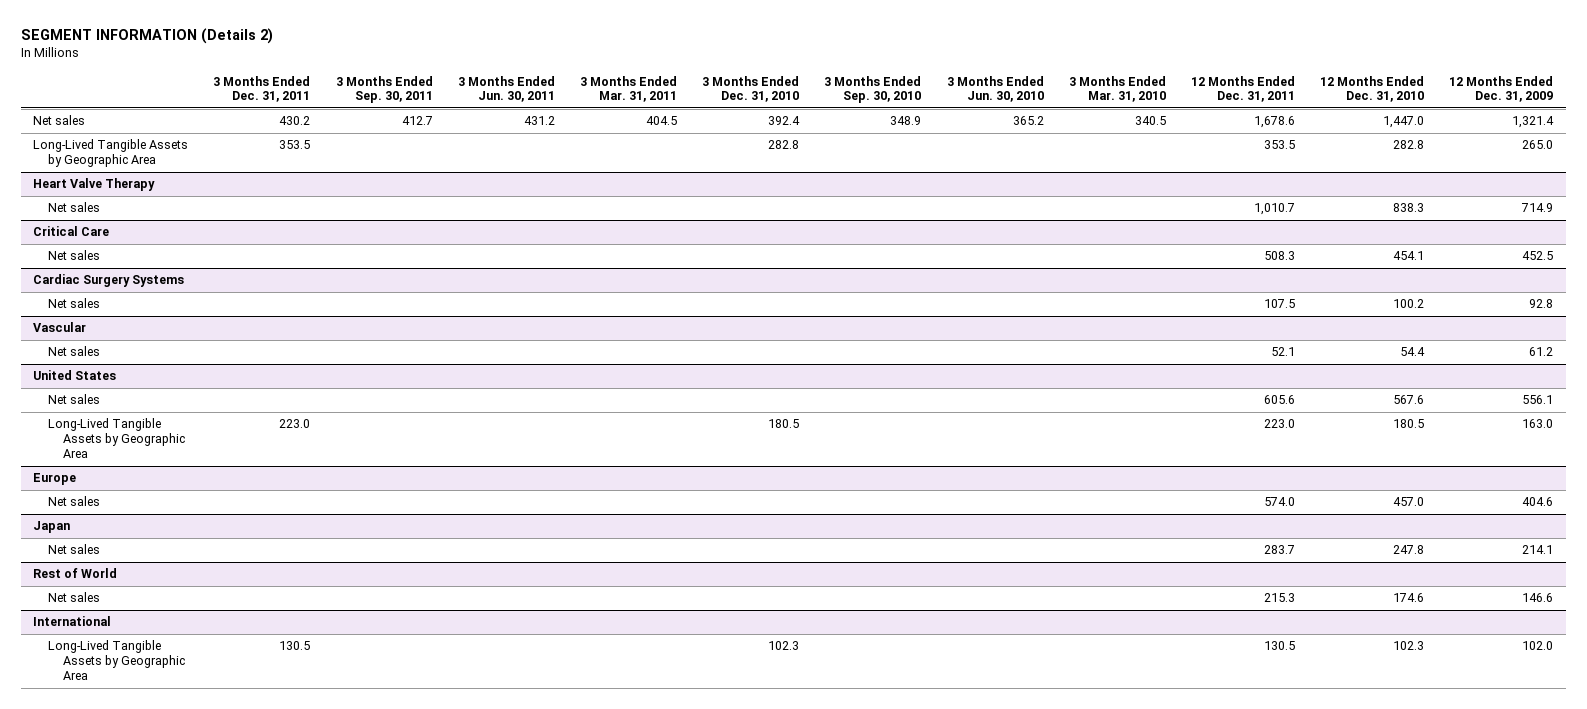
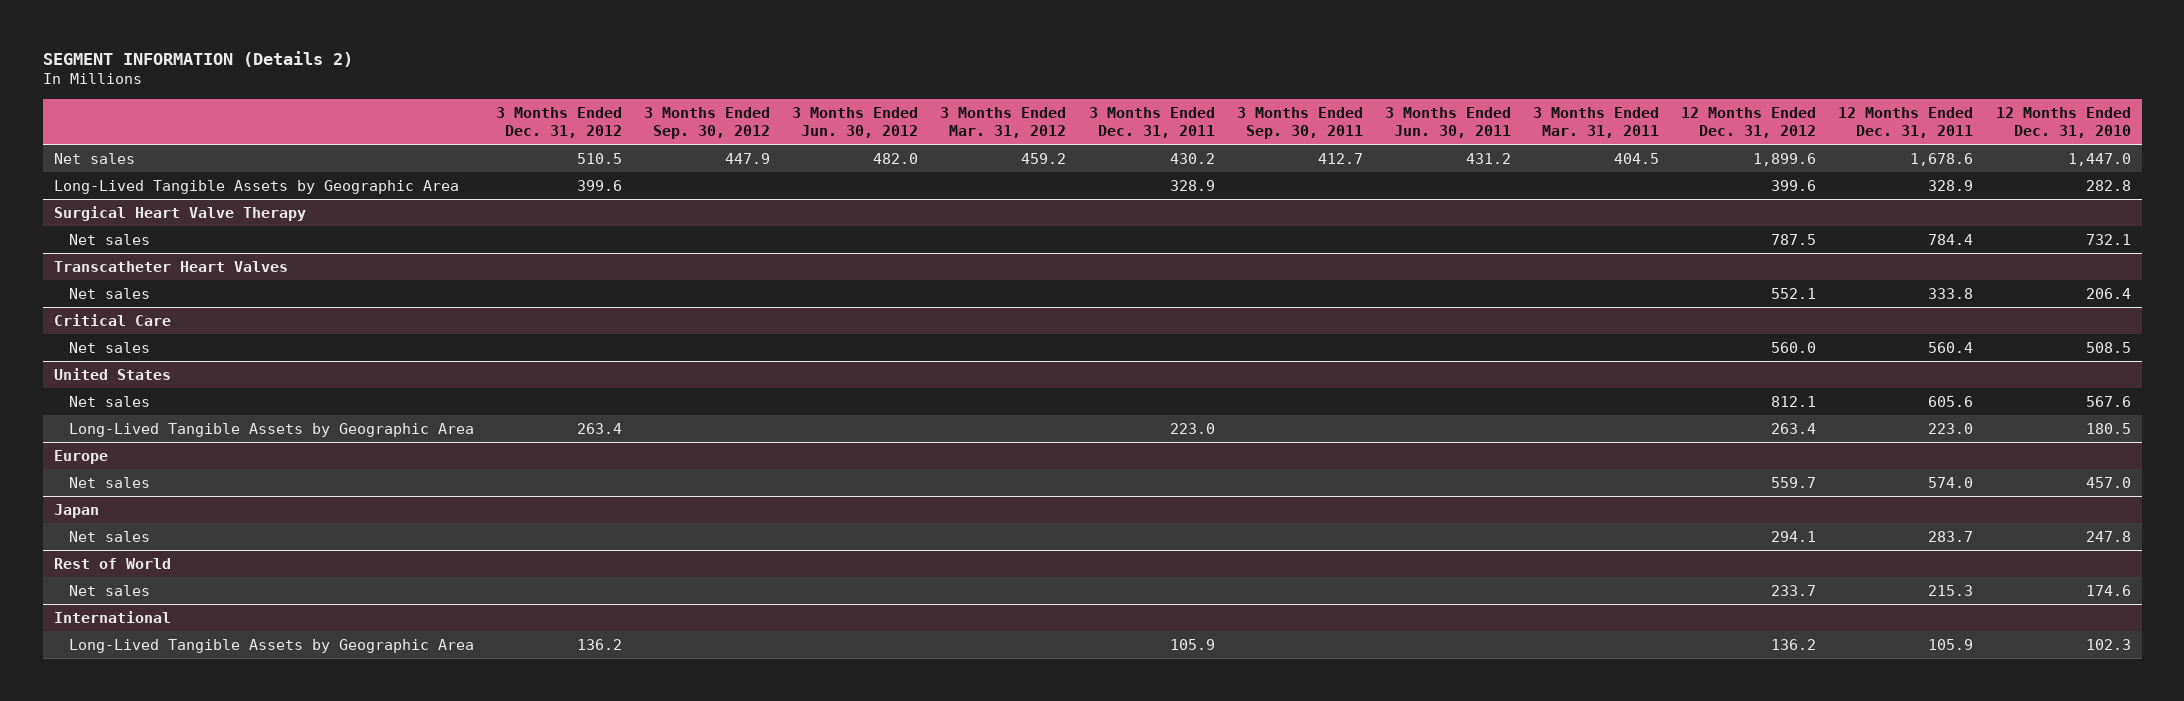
- | 3 Months Ended Dec. 31, 2011 | 3 Months Ended Sep. 30, 2011 | 3 Months Ended Jun. 30, 2011 | 3 Months Ended Mar. 31, 2011 | 3 Months Ended Dec. 31, 2010 | 3 Months Ended Sep. 30, 2010 | 3 Months Ended Jun. 30, 2010 | 3 Months Ended Mar. 31, 2010 | 12 Months Ended Dec. 31, 2011 | 12 Months Ended Dec. 31, 2010 | 12 Months Ended Dec. 31, 2009
+ | 3 Months Ended Dec. 31, 2012 | 3 Months Ended Sep. 30, 2012 | 3 Months Ended Jun. 30, 2012 | 3 Months Ended Mar. 31, 2012 | 3 Months Ended Dec. 31, 2011 | 3 Months Ended Sep. 30, 2011 | 3 Months Ended Jun. 30, 2011 | 3 Months Ended Mar. 31, 2011 | 12 Months Ended Dec. 31, 2012 | 12 Months Ended Dec. 31, 2011 | 12 Months Ended Dec. 31, 2010
- Long-Lived Tangible Assets by Geographic Area | 353.5 | | | | 282.8 | | | | 353.5 | 282.8 | 265.0
- Heart Valve Therapy
- Net sales | | | | | | | | | 1,010.7 | 838.3 | 714.9
+ Long-Lived Tangible Assets by Geographic Area | 399.6 | | | | 328.9 | | | | 399.6 | 328.9 | 282.8
+ Surgical Heart Valve Therapy
+ Net sales | | | | | | | | | 787.5 | 784.4 | 732.1
+ Transcatheter Heart Valves
+ Net sales | | | | | | | | | 552.1 | 333.8 | 206.4
@ Critical Care
- Net sales | | | | | | | | | 508.3 | 454.1 | 452.5
- Cardiac Surgery Systems
- Net sales | | | | | | | | | 107.5 | 100.2 | 92.8
- Vascular
- Net sales | | | | | | | | | 52.1 | 54.4 | 61.2
@ Critical Care
+ Net sales | | | | | | | | | 560.0 | 560.4 | 508.5
@ International
- Long-Lived Tangible Assets by Geographic Area | 130.5 | | | | 102.3 | | | | 130.5 | 102.3 | 102.0
+ Long-Lived Tangible Assets by Geographic Area | 136.2 | | | | 105.9 | | | | 136.2 | 105.9 | 102.3

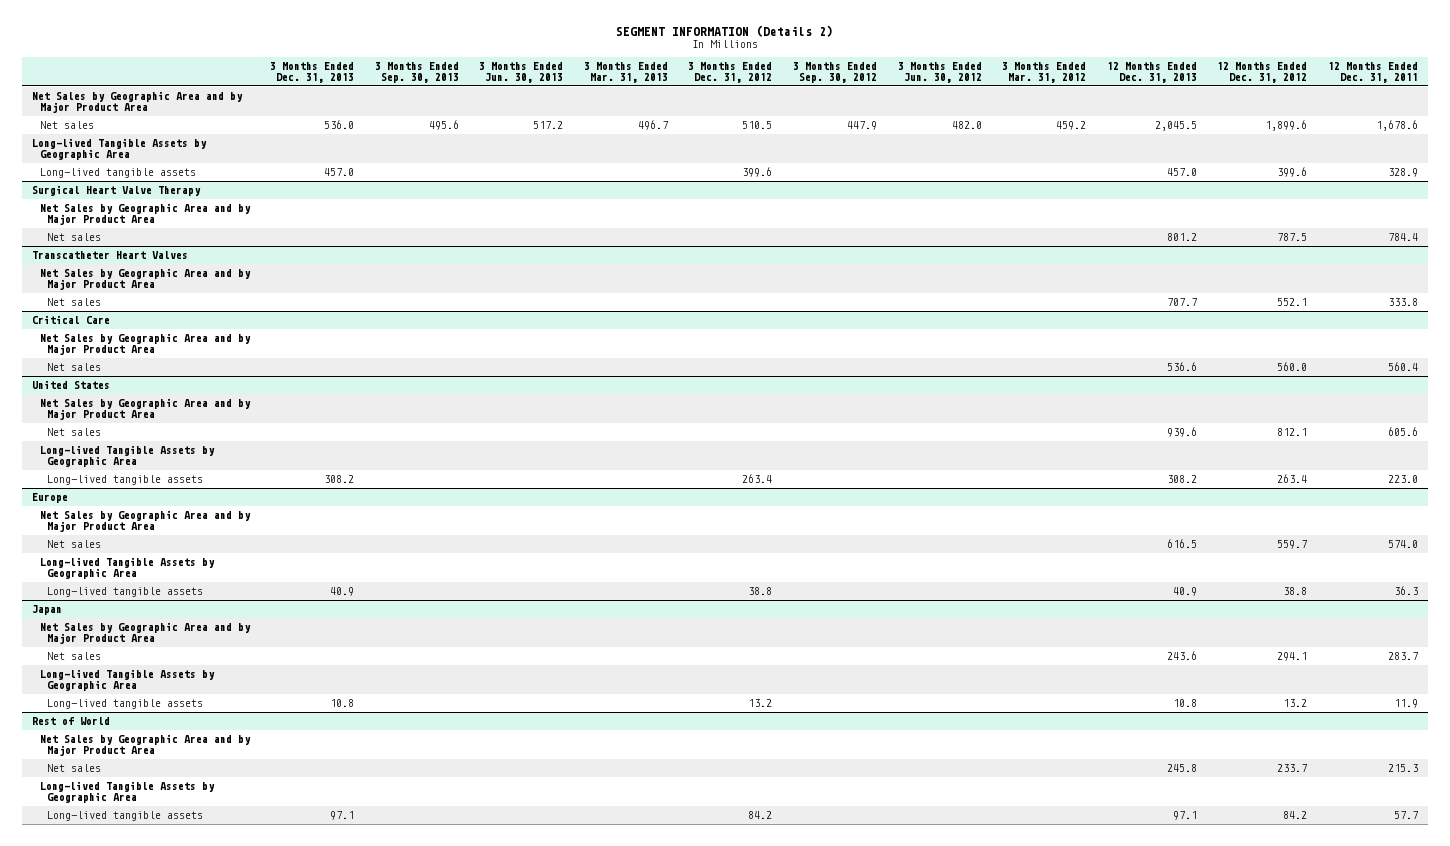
- | 3 Months Ended Dec. 31, 2012 | 3 Months Ended Sep. 30, 2012 | 3 Months Ended Jun. 30, 2012 | 3 Months Ended Mar. 31, 2012 | 3 Months Ended Dec. 31, 2011 | 3 Months Ended Sep. 30, 2011 | 3 Months Ended Jun. 30, 2011 | 3 Months Ended Mar. 31, 2011 | 12 Months Ended Dec. 31, 2012 | 12 Months Ended Dec. 31, 2011 | 12 Months Ended Dec. 31, 2010
+ | 3 Months Ended Dec. 31, 2013 | 3 Months Ended Sep. 30, 2013 | 3 Months Ended Jun. 30, 2013 | 3 Months Ended Mar. 31, 2013 | 3 Months Ended Dec. 31, 2012 | 3 Months Ended Sep. 30, 2012 | 3 Months Ended Jun. 30, 2012 | 3 Months Ended Mar. 31, 2012 | 12 Months Ended Dec. 31, 2013 | 12 Months Ended Dec. 31, 2012 | 12 Months Ended Dec. 31, 2011
+ Net Sales by Geographic Area and by Major Product Area
- Long-Lived Tangible Assets by Geographic Area | 399.6 | | | | 328.9 | | | | 399.6 | 328.9 | 282.8
+ Long-lived Tangible Assets by Geographic Area
+ Long-lived tangible assets | 457.0 | | | | 399.6 | | | | 457.0 | 399.6 | 328.9
@ Surgical Heart Valve Therapy
+ Net Sales by Geographic Area and by Major Product Area
@ Transcatheter Heart Valves
+ Net Sales by Geographic Area and by Major Product Area
@ Critical Care
+ Net Sales by Geographic Area and by Major Product Area
@ United States
+ Net Sales by Geographic Area and by Major Product Area
- Long-Lived Tangible Assets by Geographic Area | 263.4 | | | | 223.0 | | | | 263.4 | 223.0 | 180.5
+ Long-lived Tangible Assets by Geographic Area
+ Long-lived tangible assets | 308.2 | | | | 263.4 | | | | 308.2 | 263.4 | 223.0
@ Europe
+ Net Sales by Geographic Area and by Major Product Area
+ Long-lived Tangible Assets by Geographic Area
+ Long-lived tangible assets | 40.9 | | | | 38.8 | | | | 40.9 | 38.8 | 36.3
@ Japan
+ Net Sales by Geographic Area and by Major Product Area
+ Long-lived Tangible Assets by Geographic Area
+ Long-lived tangible assets | 10.8 | | | | 13.2 | | | | 10.8 | 13.2 | 11.9
@ Rest of World
+ Net Sales by Geographic Area and by Major Product Area
- International
- Long-Lived Tangible Assets by Geographic Area | 136.2 | | | | 105.9 | | | | 136.2 | 105.9 | 102.3
@ Rest of World
+ Long-lived Tangible Assets by Geographic Area
+ Long-lived tangible assets | 97.1 | | | | 84.2 | | | | 97.1 | 84.2 | 57.7

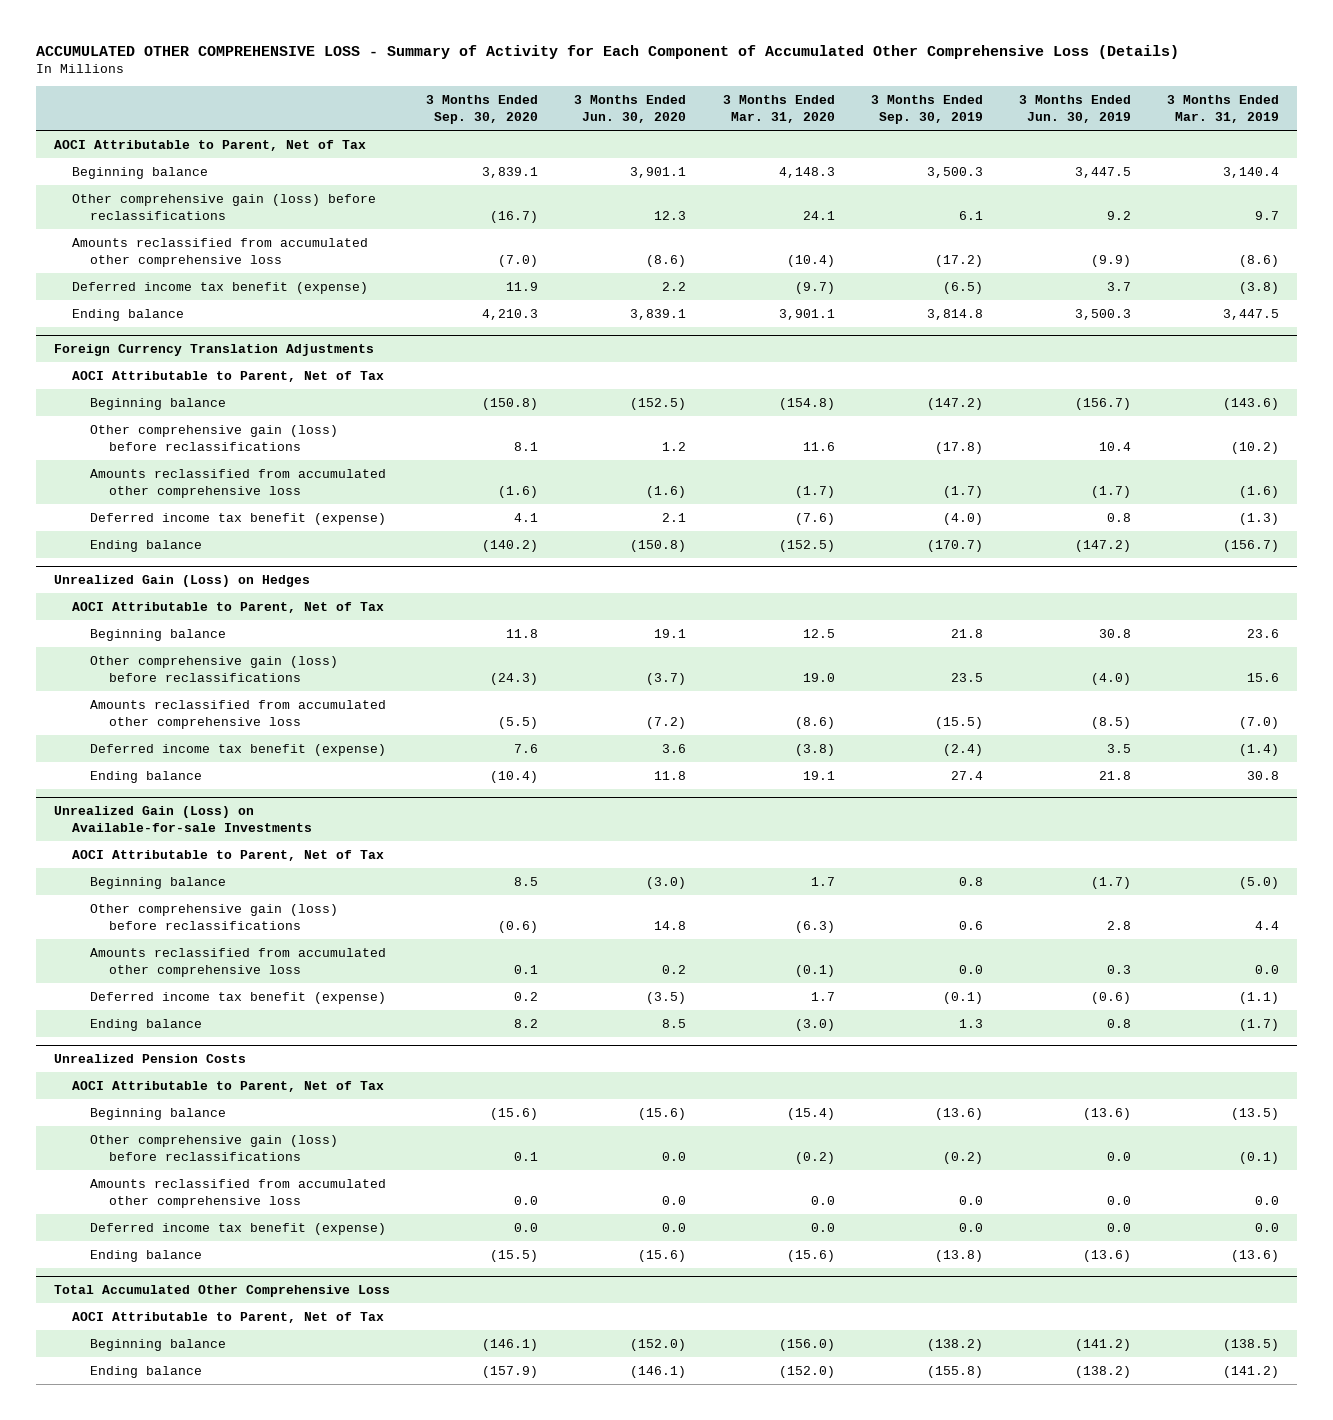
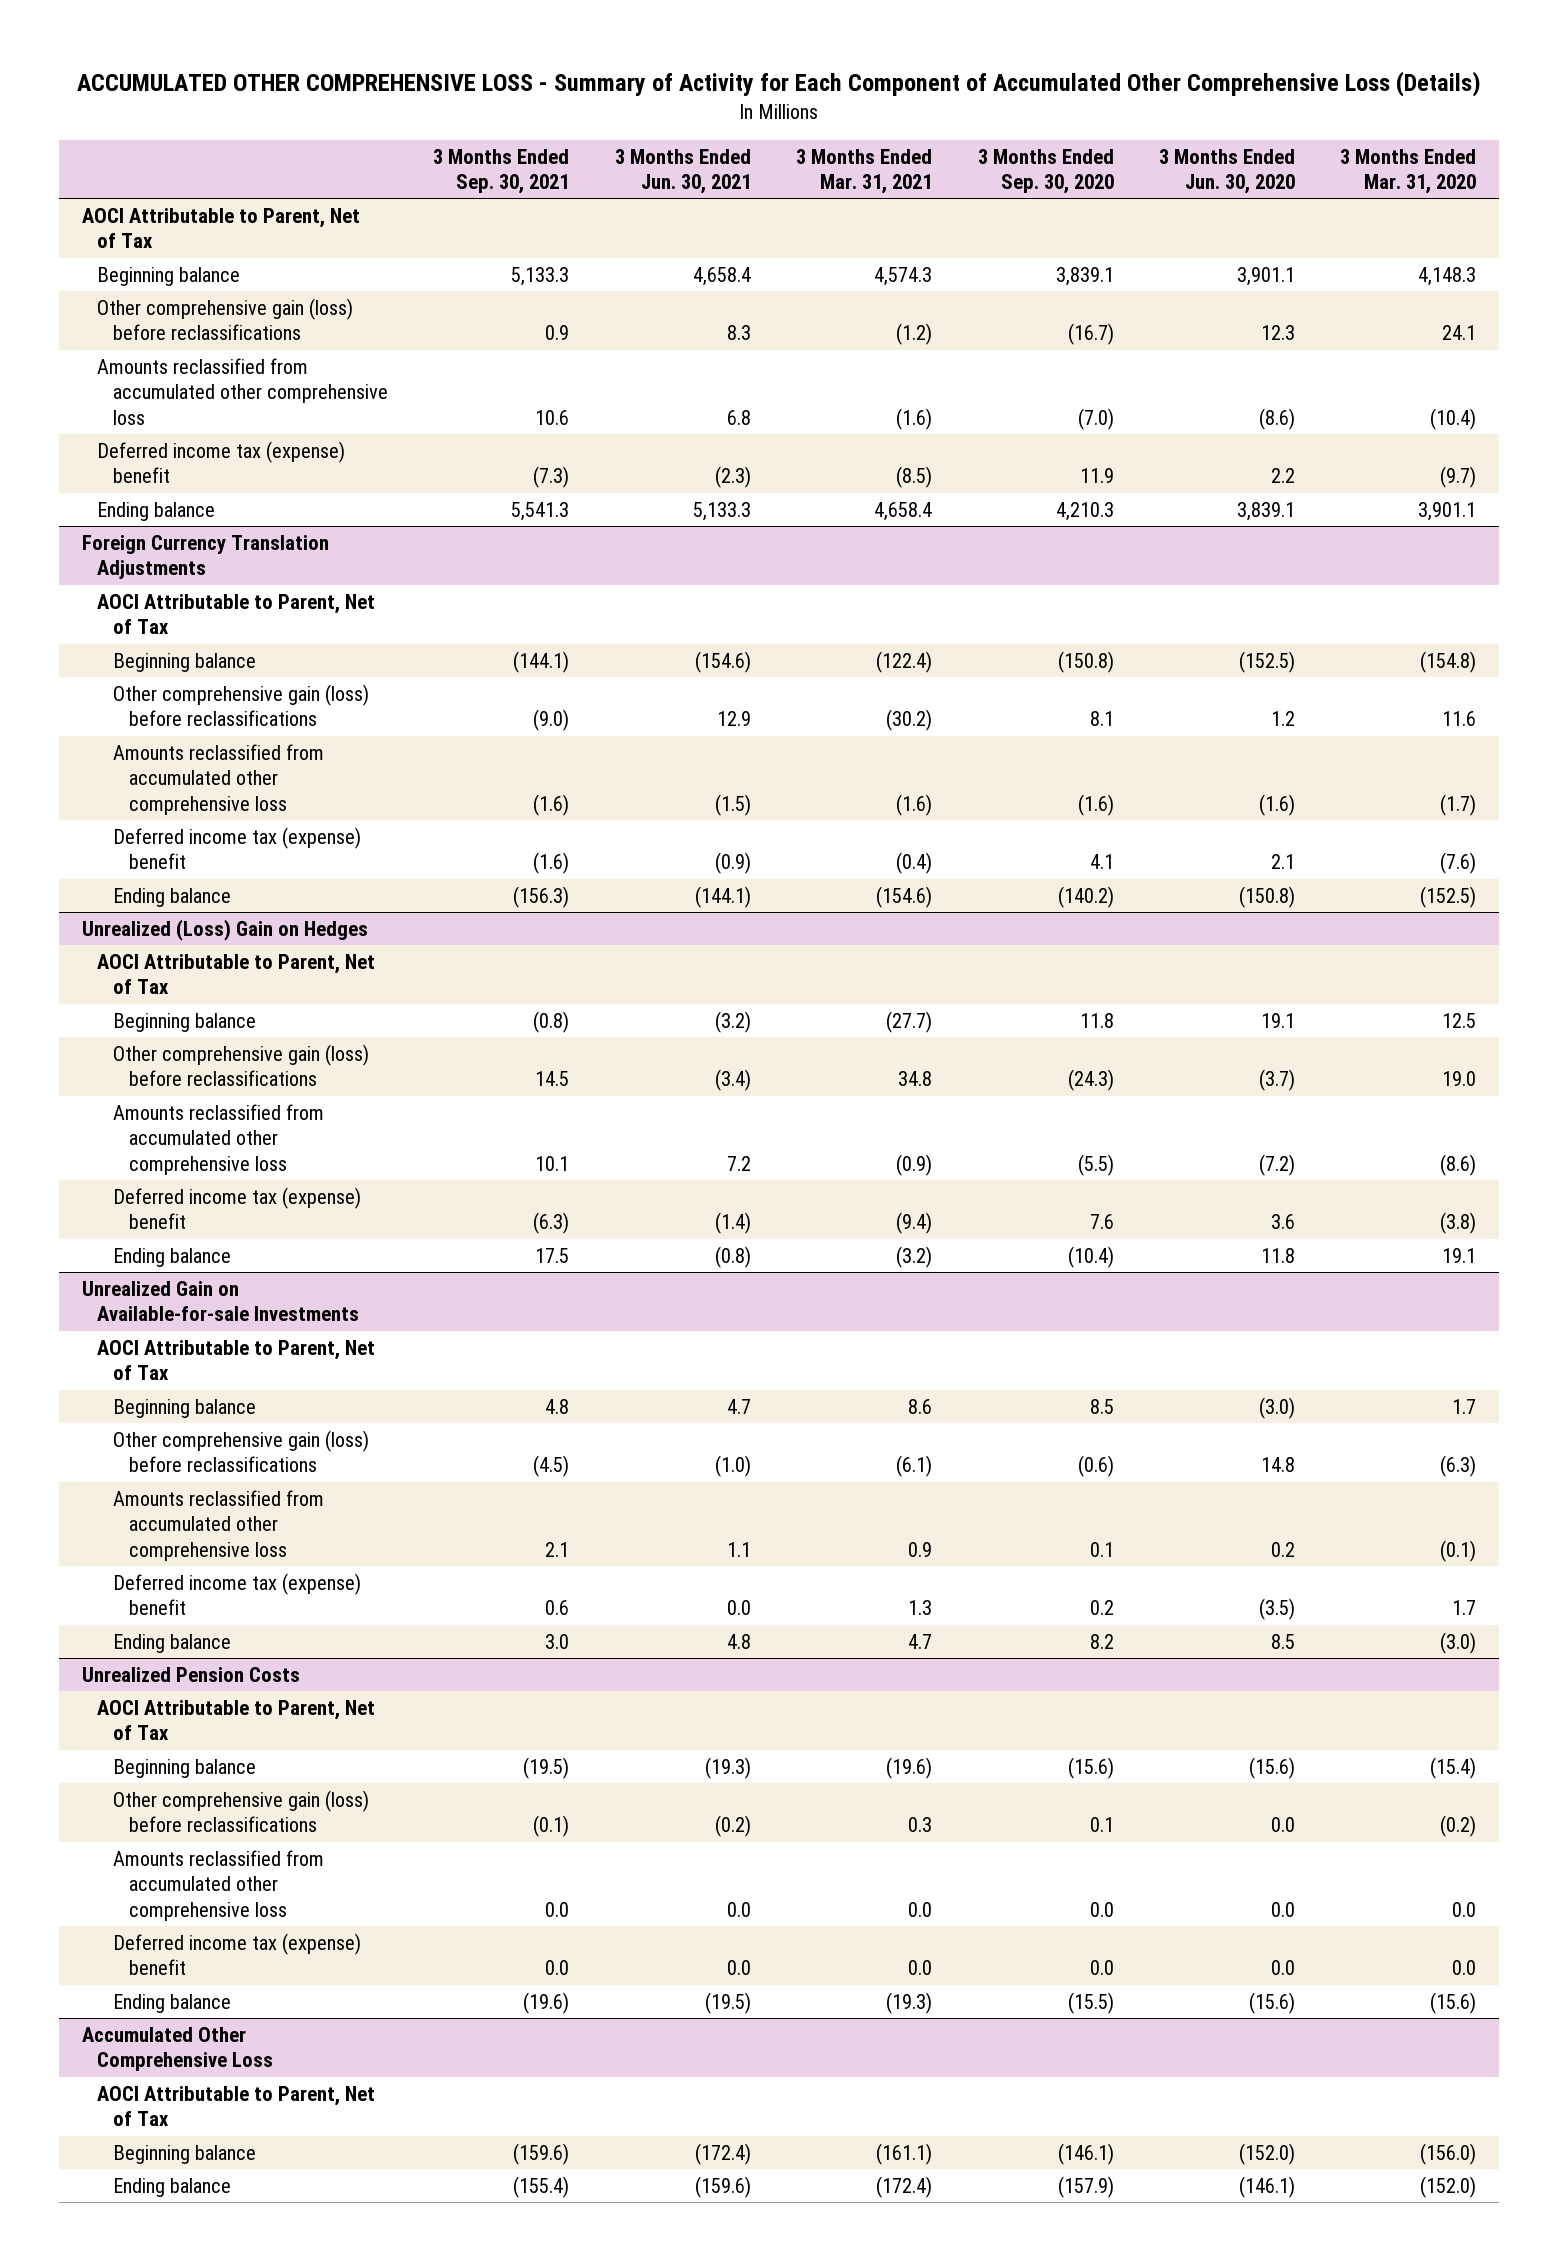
- | 3 Months Ended Sep. 30, 2020 | 3 Months Ended Jun. 30, 2020 | 3 Months Ended Mar. 31, 2020 | 3 Months Ended Sep. 30, 2019 | 3 Months Ended Jun. 30, 2019 | 3 Months Ended Mar. 31, 2019
+ | 3 Months Ended Sep. 30, 2021 | 3 Months Ended Jun. 30, 2021 | 3 Months Ended Mar. 31, 2021 | 3 Months Ended Sep. 30, 2020 | 3 Months Ended Jun. 30, 2020 | 3 Months Ended Mar. 31, 2020
- Deferred income tax benefit (expense) | 11.9 | 2.2 | (9.7) | (6.5) | 3.7 | (3.8)
+ Deferred income tax (expense) benefit | (7.3) | (2.3) | (8.5) | 11.9 | 2.2 | (9.7)
@ Foreign Currency Translation Adjustments
- Deferred income tax benefit (expense) | 4.1 | 2.1 | (7.6) | (4.0) | 0.8 | (1.3)
+ Deferred income tax (expense) benefit | (1.6) | (0.9) | (0.4) | 4.1 | 2.1 | (7.6)
- Unrealized Gain (Loss) on Hedges
+ Unrealized (Loss) Gain on Hedges
- Deferred income tax benefit (expense) | 7.6 | 3.6 | (3.8) | (2.4) | 3.5 | (1.4)
+ Deferred income tax (expense) benefit | (6.3) | (1.4) | (9.4) | 7.6 | 3.6 | (3.8)
- Unrealized Gain (Loss) on Available-for-sale Investments
+ Unrealized Gain on Available-for-sale Investments
- Deferred income tax benefit (expense) | 0.2 | (3.5) | 1.7 | (0.1) | (0.6) | (1.1)
+ Deferred income tax (expense) benefit | 0.6 | 0.0 | 1.3 | 0.2 | (3.5) | 1.7
@ Unrealized Pension Costs
- Deferred income tax benefit (expense) | 0.0 | 0.0 | 0.0 | 0.0 | 0.0 | 0.0
+ Deferred income tax (expense) benefit | 0.0 | 0.0 | 0.0 | 0.0 | 0.0 | 0.0
- Total Accumulated Other Comprehensive Loss
+ Accumulated Other Comprehensive Loss

